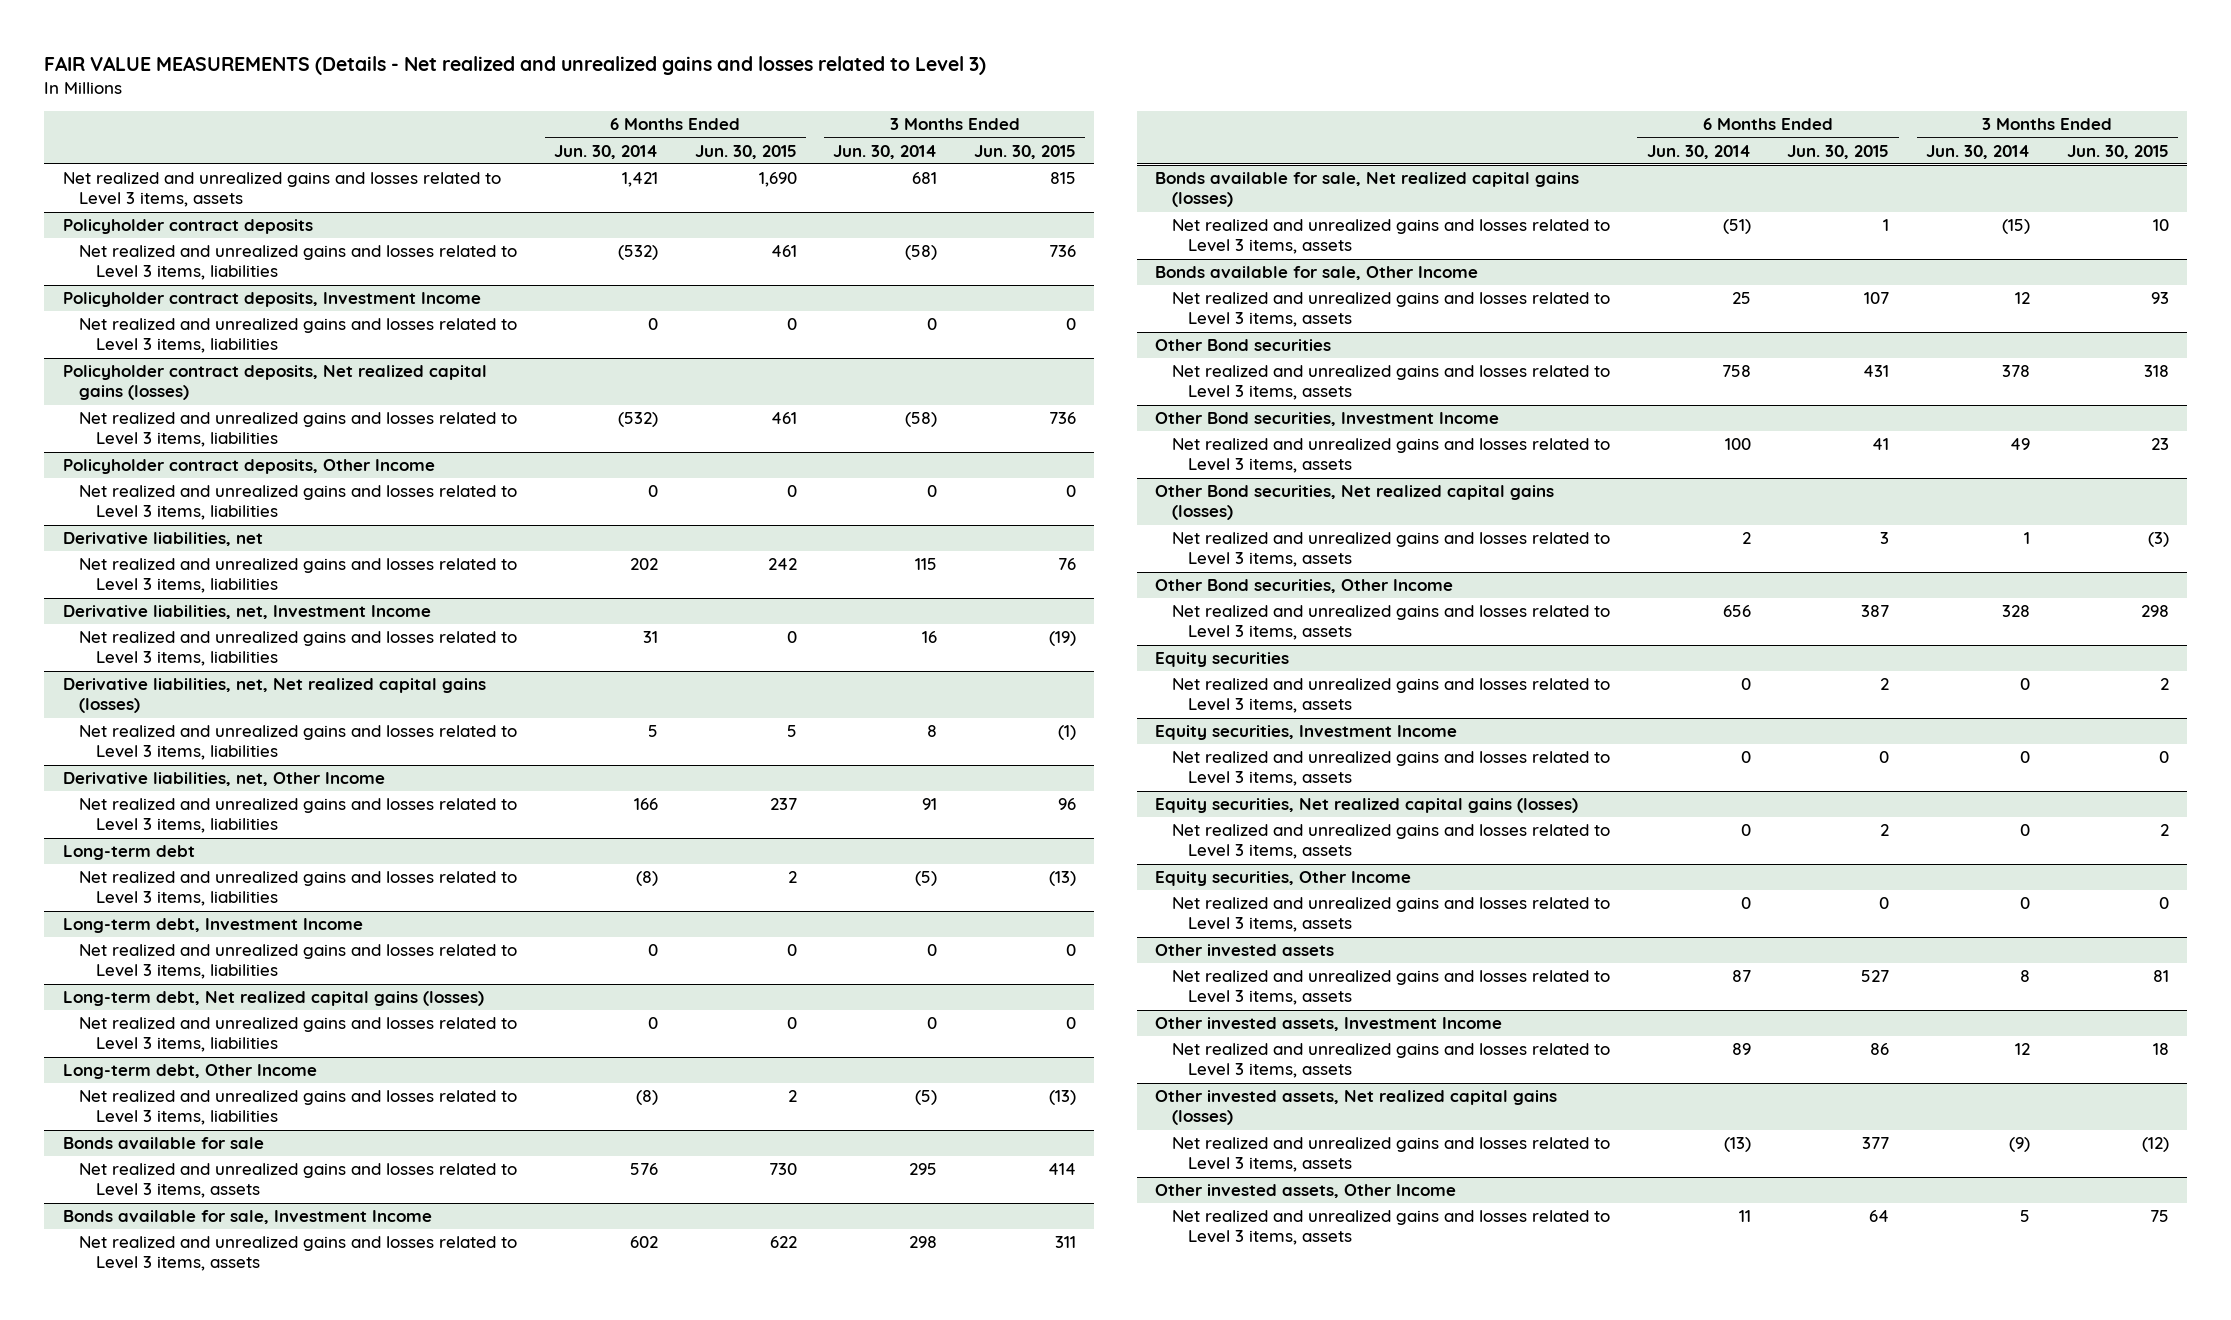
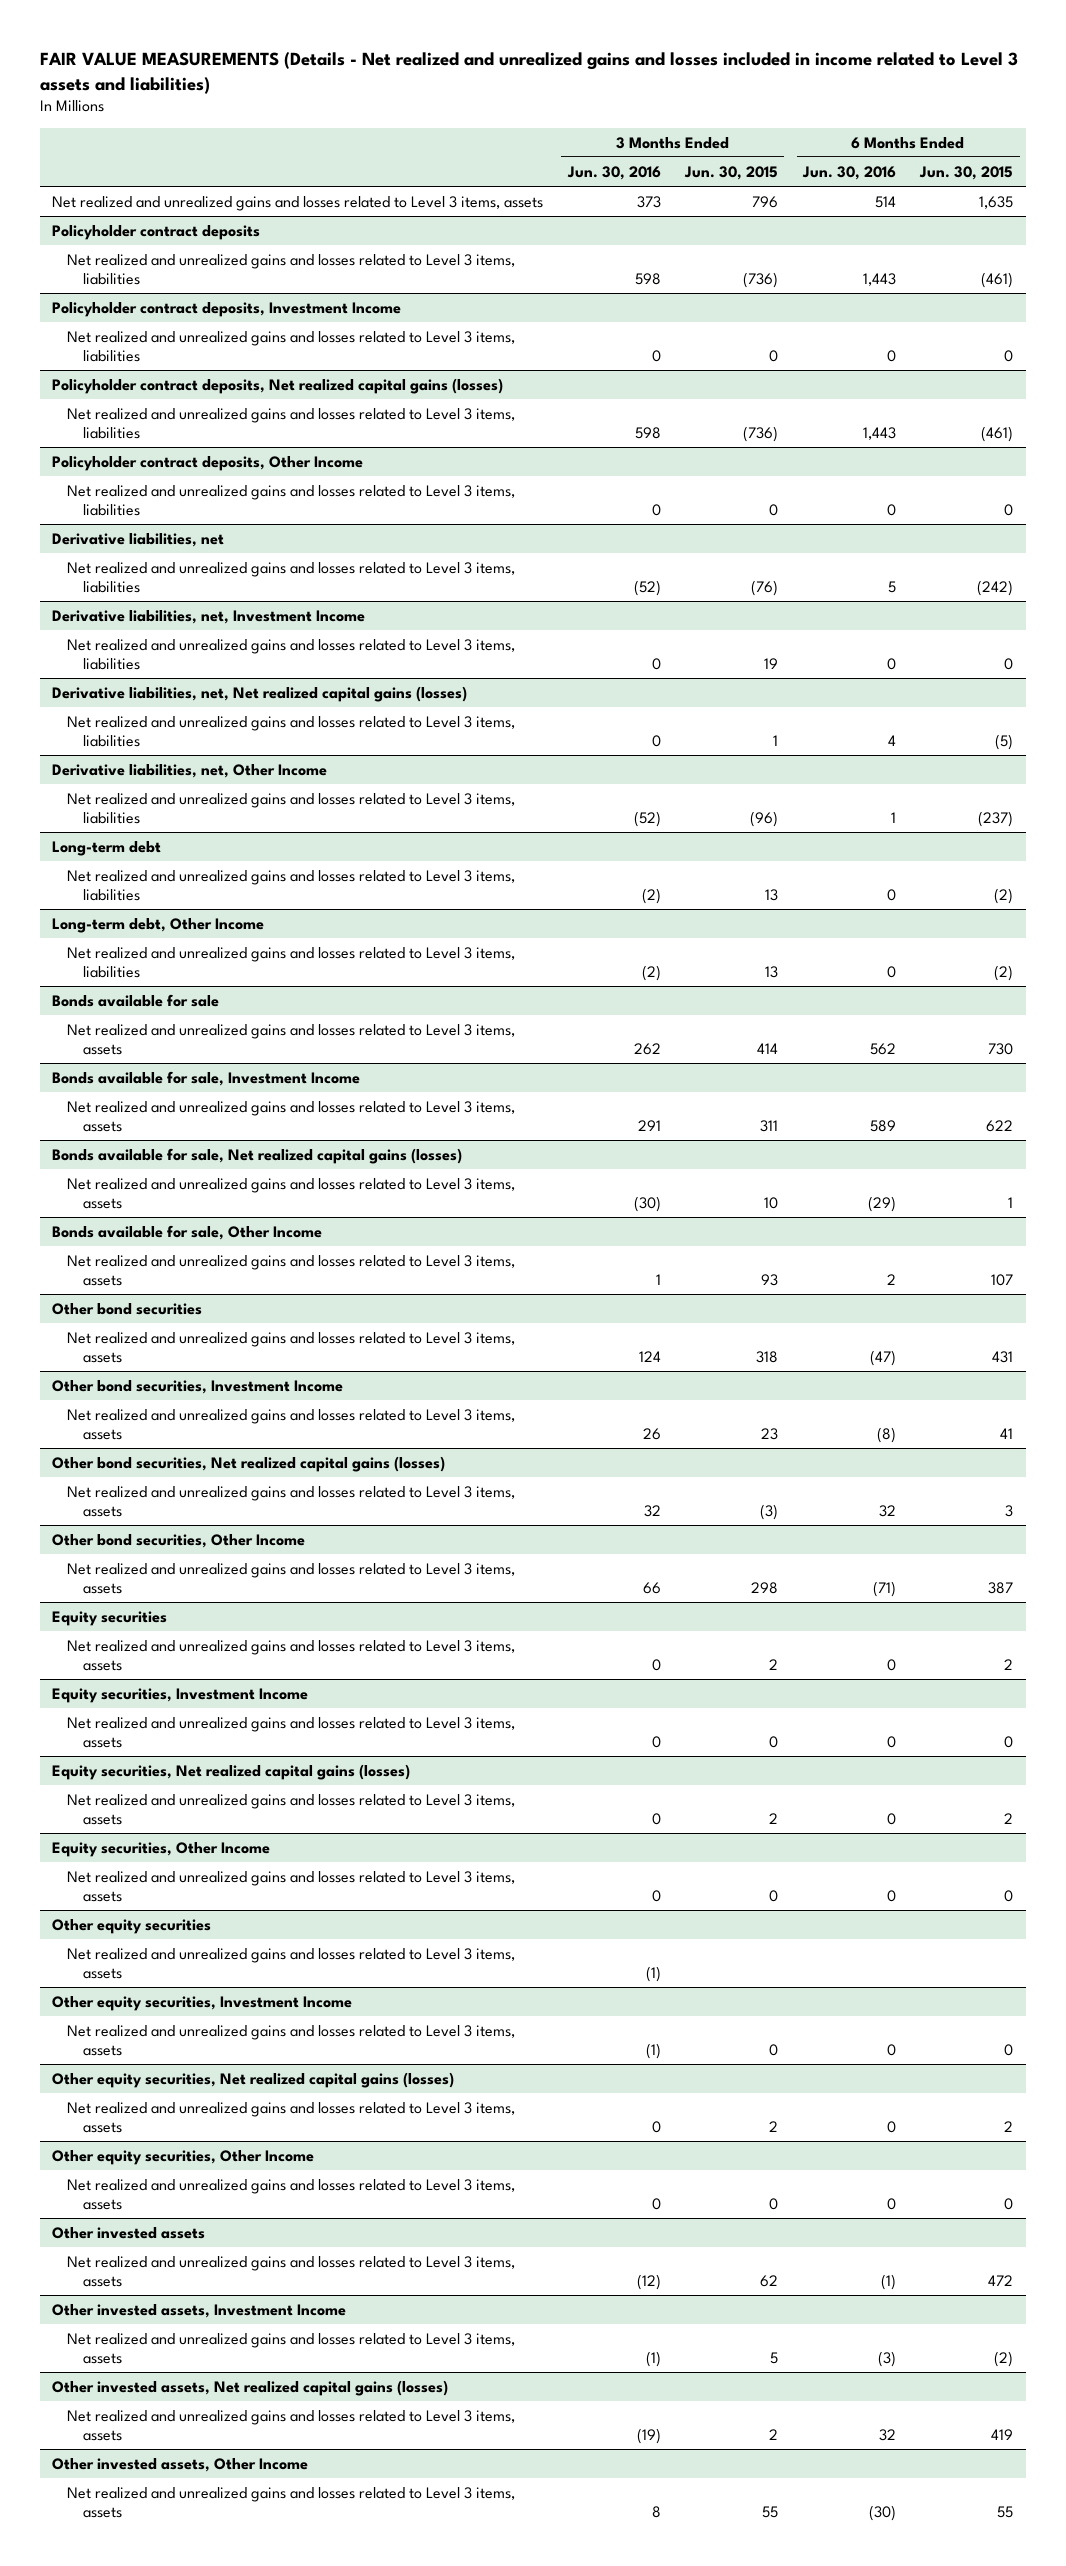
- FAIR VALUE MEASUREMENTS (Details - Net realized and unrealized gains and losses related to Level 3)
+ FAIR VALUE MEASUREMENTS (Details - Net realized and unrealized gains and losses included in income related to Level 3 assets and liabilities)
- | 6 Months Ended Jun. 30, 2014 | 6 Months Ended Jun. 30, 2015 | 3 Months Ended Jun. 30, 2014 | 3 Months Ended Jun. 30, 2015
+ | 3 Months Ended Jun. 30, 2016 | 3 Months Ended Jun. 30, 2015 | 6 Months Ended Jun. 30, 2016 | 6 Months Ended Jun. 30, 2015
- Net realized and unrealized gains and losses related to Level 3 items, assets | 1,421 | 1,690 | 681 | 815
+ Net realized and unrealized gains and losses related to Level 3 items, assets | 373 | 796 | 514 | 1,635
@ Policyholder contract deposits
- Net realized and unrealized gains and losses related to Level 3 items, liabilities | (532) | 461 | (58) | 736
+ Net realized and unrealized gains and losses related to Level 3 items, liabilities | 598 | (736) | 1,443 | (461)
@ Policyholder contract deposits, Net realized capital gains (losses)
- Net realized and unrealized gains and losses related to Level 3 items, liabilities | (532) | 461 | (58) | 736
+ Net realized and unrealized gains and losses related to Level 3 items, liabilities | 598 | (736) | 1,443 | (461)
@ Derivative liabilities, net
- Net realized and unrealized gains and losses related to Level 3 items, liabilities | 202 | 242 | 115 | 76
+ Net realized and unrealized gains and losses related to Level 3 items, liabilities | (52) | (76) | 5 | (242)
@ Derivative liabilities, net, Investment Income
- Net realized and unrealized gains and losses related to Level 3 items, liabilities | 31 | 0 | 16 | (19)
+ Net realized and unrealized gains and losses related to Level 3 items, liabilities | 0 | 19 | 0 | 0
@ Derivative liabilities, net, Net realized capital gains (losses)
- Net realized and unrealized gains and losses related to Level 3 items, liabilities | 5 | 5 | 8 | (1)
+ Net realized and unrealized gains and losses related to Level 3 items, liabilities | 0 | 1 | 4 | (5)
@ Derivative liabilities, net, Other Income
- Net realized and unrealized gains and losses related to Level 3 items, liabilities | 166 | 237 | 91 | 96
+ Net realized and unrealized gains and losses related to Level 3 items, liabilities | (52) | (96) | 1 | (237)
@ Long-term debt
- Net realized and unrealized gains and losses related to Level 3 items, liabilities | (8) | 2 | (5) | (13)
- Long-term debt, Investment Income
- Net realized and unrealized gains and losses related to Level 3 items, liabilities | 0 | 0 | 0 | 0
- Long-term debt, Net realized capital gains (losses)
- Net realized and unrealized gains and losses related to Level 3 items, liabilities | 0 | 0 | 0 | 0
@ Long-term debt
+ Net realized and unrealized gains and losses related to Level 3 items, liabilities | (2) | 13 | 0 | (2)
@ Long-term debt, Other Income
- Net realized and unrealized gains and losses related to Level 3 items, liabilities | (8) | 2 | (5) | (13)
+ Net realized and unrealized gains and losses related to Level 3 items, liabilities | (2) | 13 | 0 | (2)
- Other Bond securities
+ Other bond securities
- Other Bond securities, Investment Income
+ Other bond securities, Investment Income
- Other Bond securities, Net realized capital gains (losses)
+ Other bond securities, Net realized capital gains (losses)
- Other Bond securities, Other Income
+ Other bond securities, Other Income
+ Other equity securities
+ Net realized and unrealized gains and losses related to Level 3 items, assets | (1) | | |
+ Other equity securities, Investment Income
+ Net realized and unrealized gains and losses related to Level 3 items, assets | (1) | 0 | 0 | 0
+ Other equity securities, Net realized capital gains (losses)
+ Net realized and unrealized gains and losses related to Level 3 items, assets | 0 | 2 | 0 | 2
+ Other equity securities, Other Income
+ Net realized and unrealized gains and losses related to Level 3 items, assets | 0 | 0 | 0 | 0
@ Other invested assets
- Net realized and unrealized gains and losses related to Level 3 items, assets | 87 | 527 | 8 | 81
+ Net realized and unrealized gains and losses related to Level 3 items, assets | (12) | 62 | (1) | 472
@ Other invested assets, Investment Income
- Net realized and unrealized gains and losses related to Level 3 items, assets | 89 | 86 | 12 | 18
+ Net realized and unrealized gains and losses related to Level 3 items, assets | (1) | 5 | (3) | (2)
@ Other invested assets, Net realized capital gains (losses)
- Net realized and unrealized gains and losses related to Level 3 items, assets | (13) | 377 | (9) | (12)
+ Net realized and unrealized gains and losses related to Level 3 items, assets | (19) | 2 | 32 | 419
@ Other invested assets, Other Income
- Net realized and unrealized gains and losses related to Level 3 items, assets | 11 | 64 | 5 | 75
+ Net realized and unrealized gains and losses related to Level 3 items, assets | 8 | 55 | (30) | 55

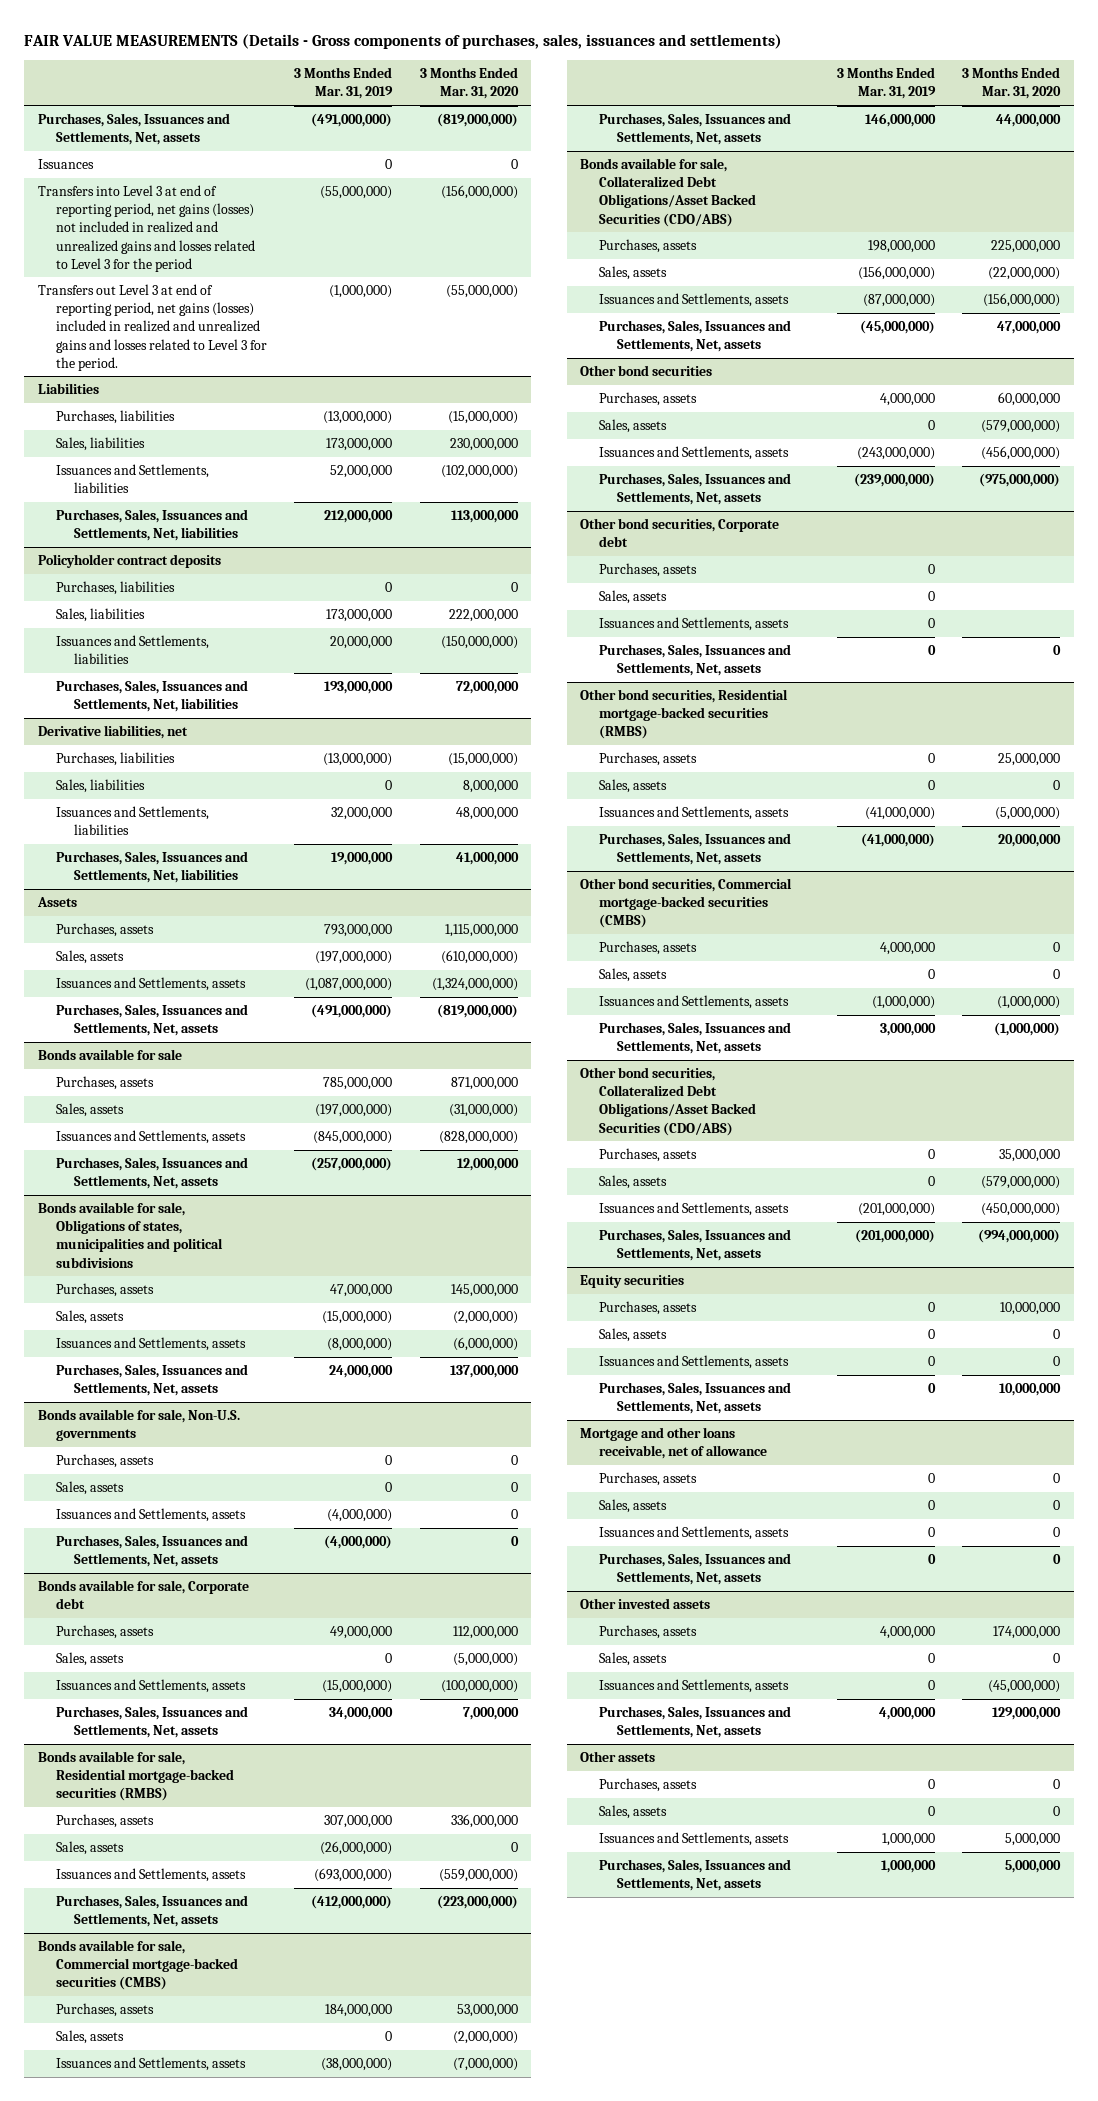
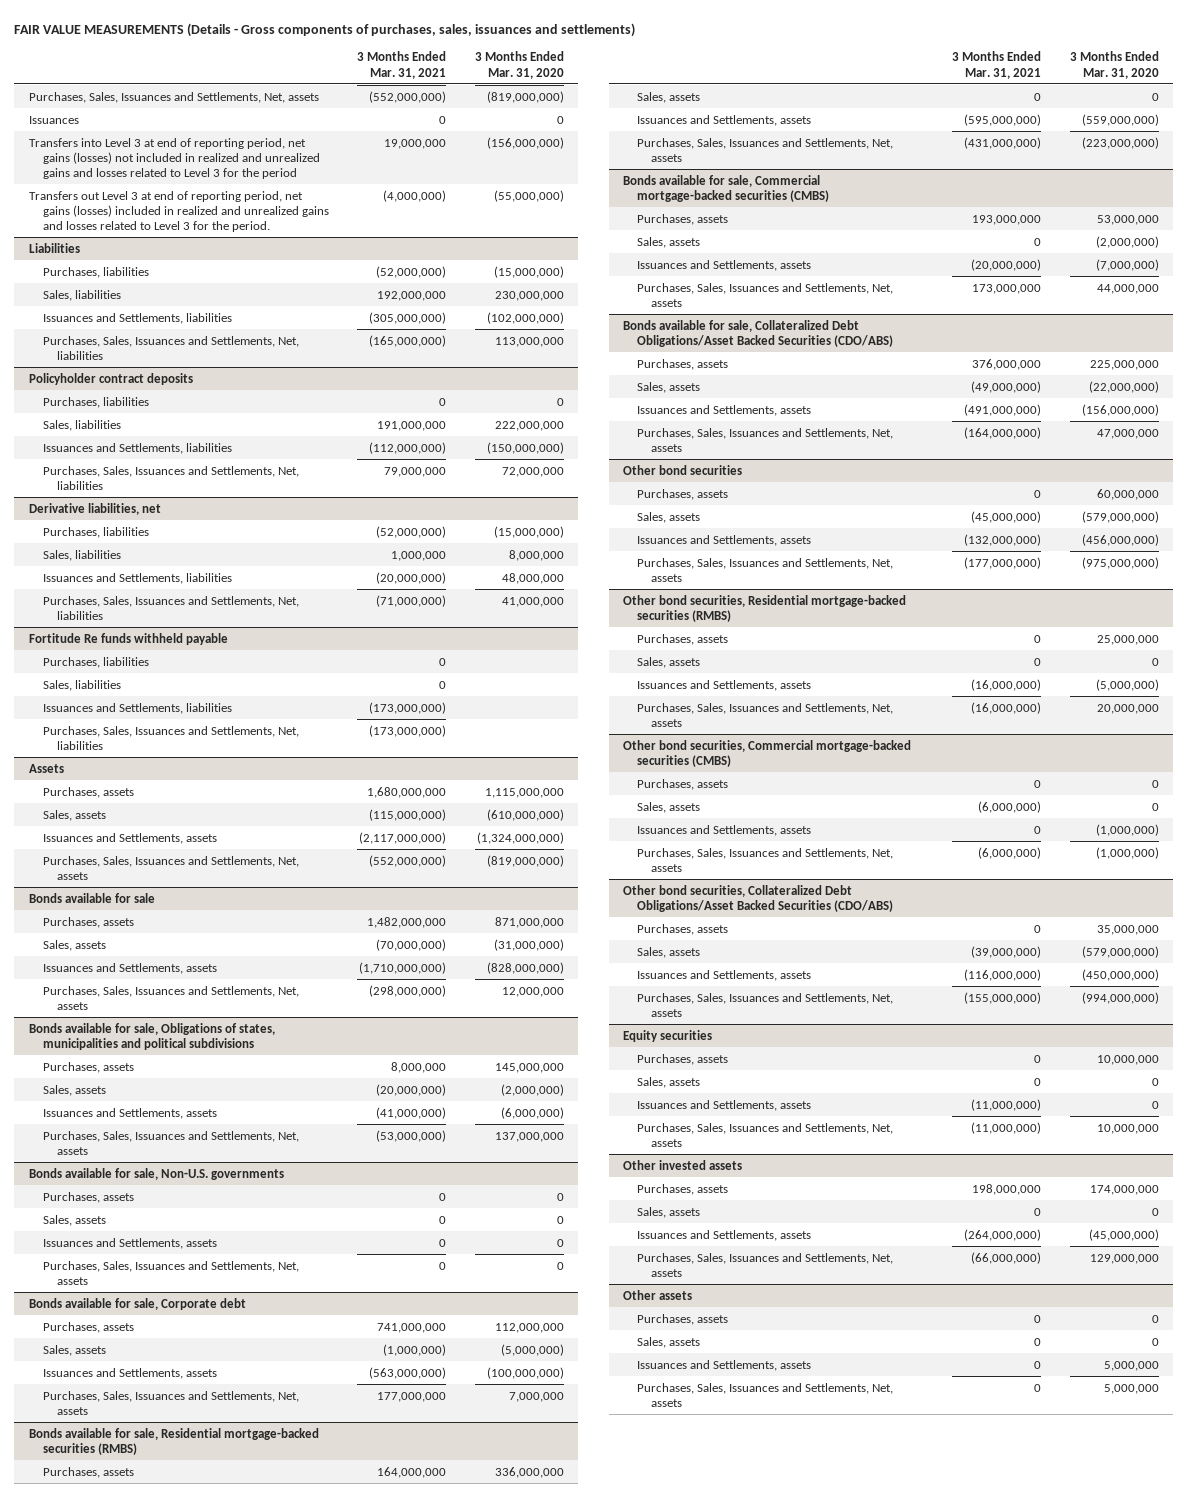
- | 3 Months Ended Mar. 31, 2019 | 3 Months Ended Mar. 31, 2020
+ | 3 Months Ended Mar. 31, 2021 | 3 Months Ended Mar. 31, 2020
+ Fortitude Re funds withheld payable
+ Purchases, liabilities | 0 |
+ Sales, liabilities | 0 |
+ Issuances and Settlements, liabilities | (173,000,000) |
+ Purchases, Sales, Issuances and Settlements, Net, liabilities | (173,000,000) |
- Other bond securities, Corporate debt
- Purchases, assets | 0 |
- Sales, assets | 0 |
- Issuances and Settlements, assets | 0 |
- Purchases, Sales, Issuances and Settlements, Net, assets | 0 | 0
- Mortgage and other loans receivable, net of allowance
- Purchases, assets | 0 | 0
- Sales, assets | 0 | 0
- Issuances and Settlements, assets | 0 | 0
- Purchases, Sales, Issuances and Settlements, Net, assets | 0 | 0

